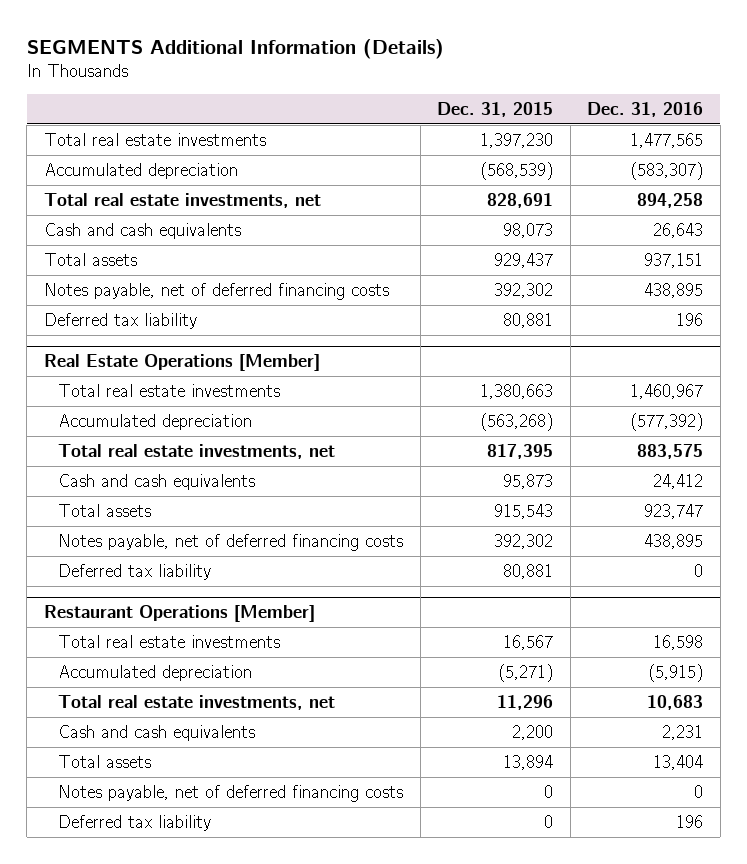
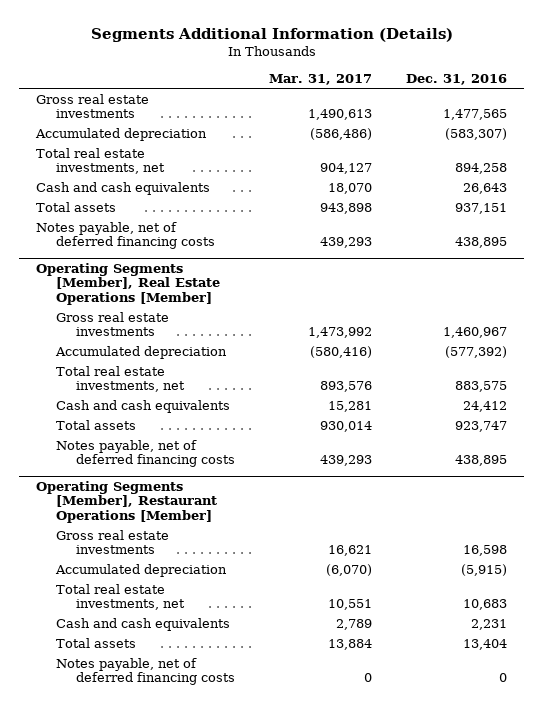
- SEGMENTS Additional Information (Details)
+ Segments Additional Information (Details)
- | Dec. 31, 2015 | Dec. 31, 2016
+ | Mar. 31, 2017 | Dec. 31, 2016
- Total real estate investments | 1,397,230 | 1,477,565
+ Gross real estate investments | 1,490,613 | 1,477,565
- Deferred tax liability | 80,881 | 196
- Real Estate Operations [Member]
- Total real estate investments | 1,380,663 | 1,460,967
+ Operating Segments [Member], Real Estate Operations [Member]
+ Gross real estate investments | 1,473,992 | 1,460,967
- Deferred tax liability | 80,881 | 0
- Restaurant Operations [Member]
- Total real estate investments | 16,567 | 16,598
+ Operating Segments [Member], Restaurant Operations [Member]
+ Gross real estate investments | 16,621 | 16,598
- Deferred tax liability | 0 | 196

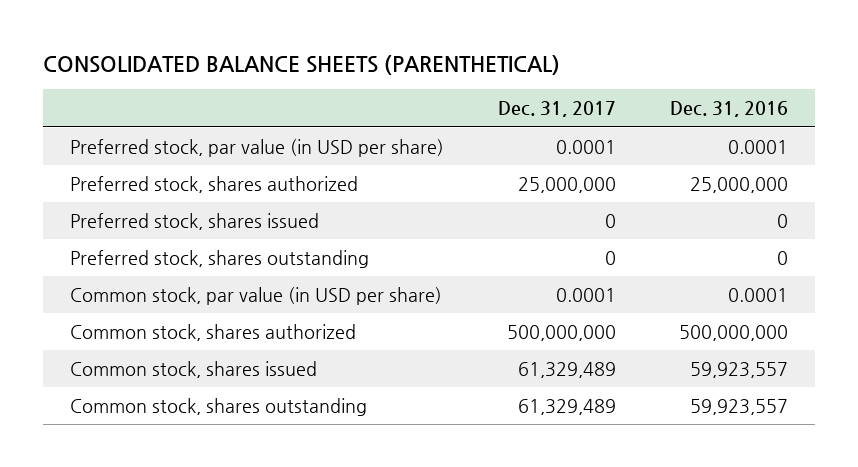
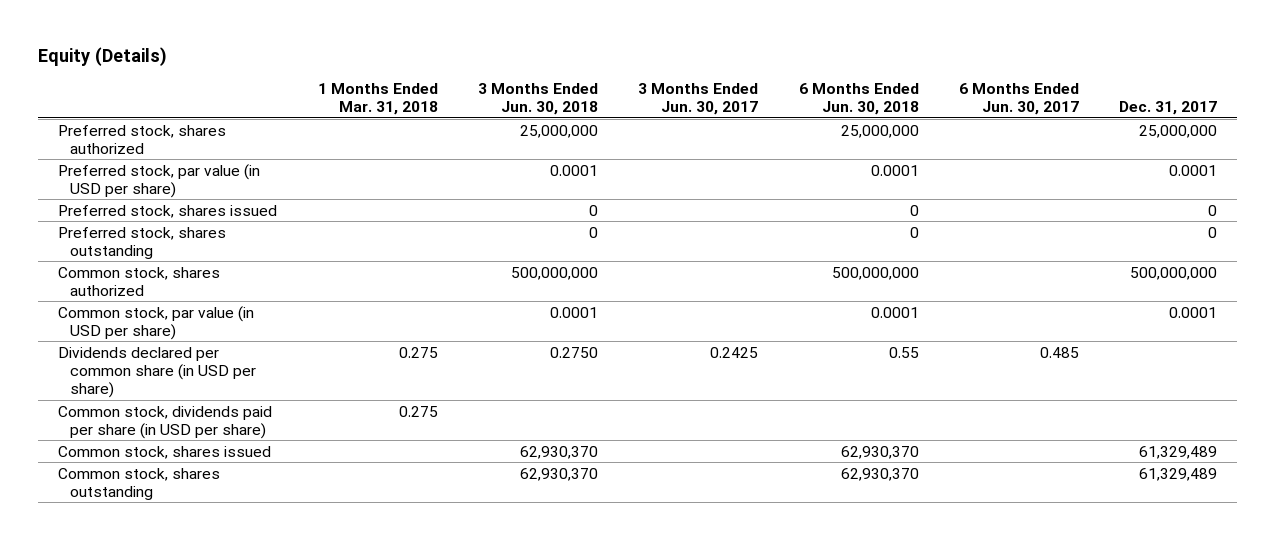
- CONSOLIDATED BALANCE SHEETS (PARENTHETICAL)
+ Equity (Details)
- | Dec. 31, 2017 | Dec. 31, 2016
+ | 1 Months Ended Mar. 31, 2018 | 3 Months Ended Jun. 30, 2018 | 3 Months Ended Jun. 30, 2017 | 6 Months Ended Jun. 30, 2018 | 6 Months Ended Jun. 30, 2017 | Dec. 31, 2017
moved down: Preferred stock, par value (in USD per share) | | 0.0001 | | 0.0001 | | 0.0001
moved down: Common stock, par value (in USD per share) | | 0.0001 | | 0.0001 | | 0.0001
+ Dividends declared per common share (in USD per share) | 0.275 | 0.2750 | 0.2425 | 0.55 | 0.485 |
+ Common stock, dividends paid per share (in USD per share) | 0.275 | | | | |

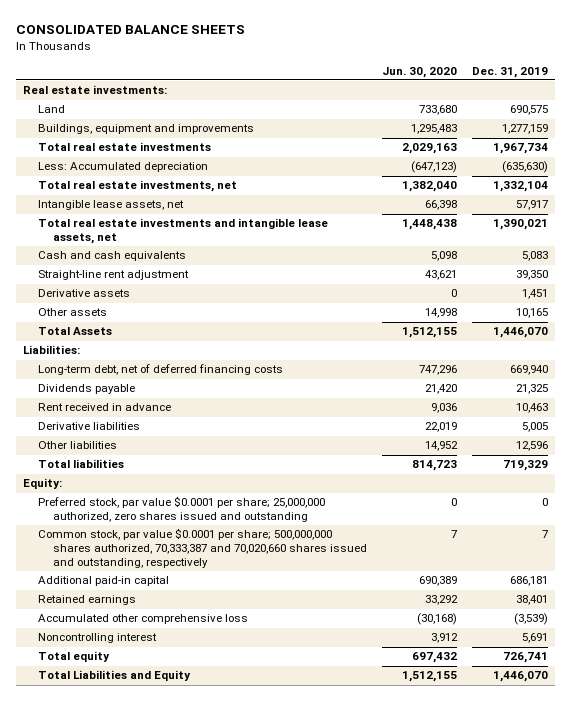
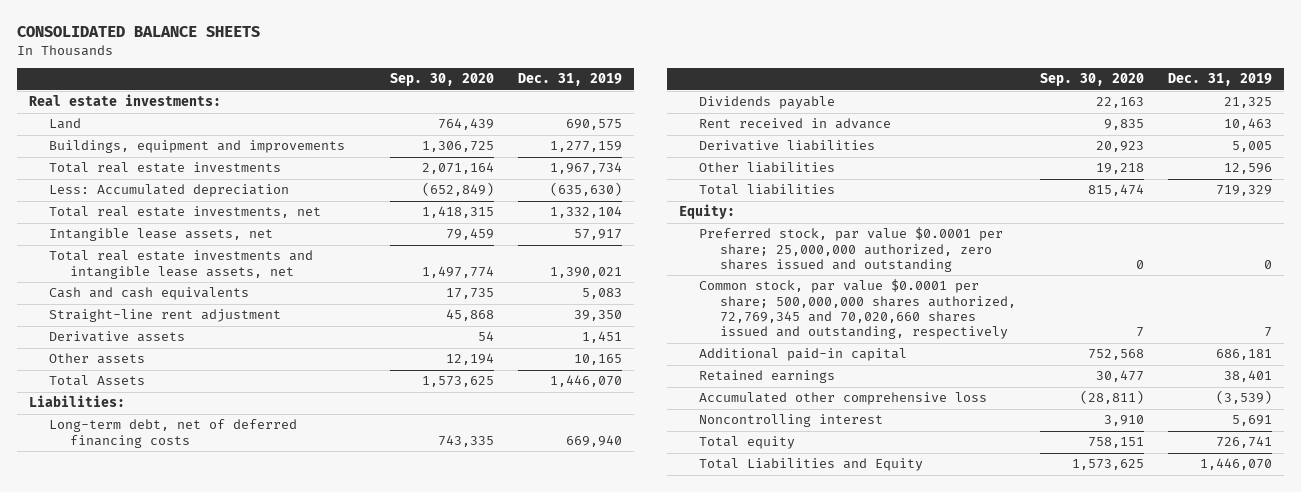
- | Jun. 30, 2020 | Dec. 31, 2019
+ | Sep. 30, 2020 | Dec. 31, 2019
- Common stock, par value $0.0001 per share; 500,000,000 shares authorized, 70,333,387 and 70,020,660 shares issued and outstanding, respectively | 7 | 7
+ Common stock, par value $0.0001 per share; 500,000,000 shares authorized, 72,769,345 and 70,020,660 shares issued and outstanding, respectively | 7 | 7

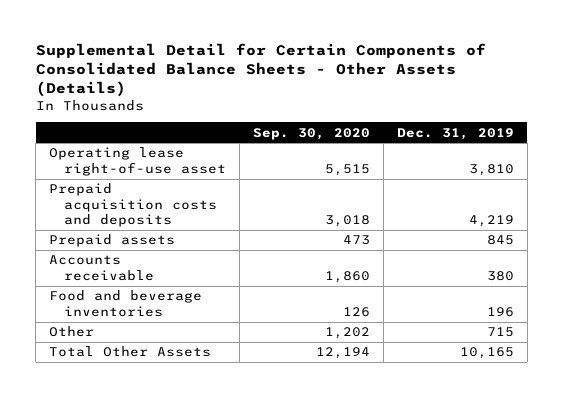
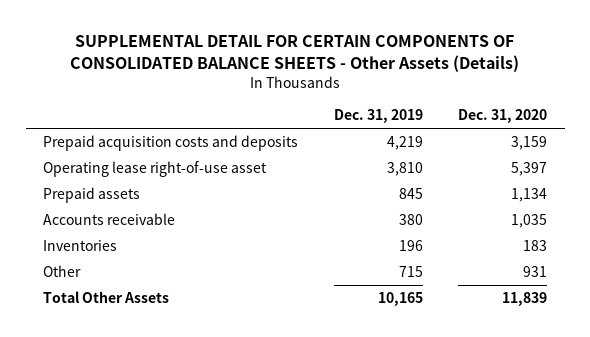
- Supplemental Detail for Certain Components of Consolidated Balance Sheets - Other Assets (Details)
+ SUPPLEMENTAL DETAIL FOR CERTAIN COMPONENTS OF CONSOLIDATED BALANCE SHEETS - Other Assets (Details)
- | Sep. 30, 2020 | Dec. 31, 2019
+ | Dec. 31, 2019 | Dec. 31, 2020
moved down: Operating lease right-of-use asset | 3,810 | 5,397
- Food and beverage inventories | 126 | 196
+ Inventories | 196 | 183

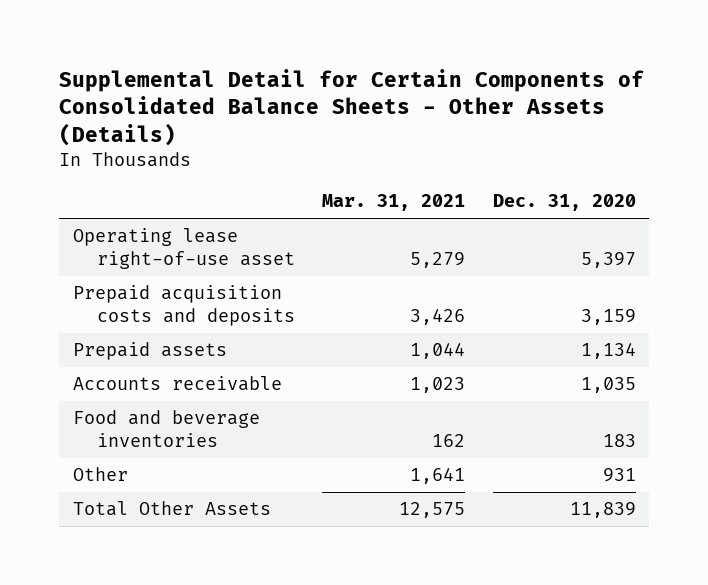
- SUPPLEMENTAL DETAIL FOR CERTAIN COMPONENTS OF CONSOLIDATED BALANCE SHEETS - Other Assets (Details)
+ Supplemental Detail for Certain Components of Consolidated Balance Sheets - Other Assets (Details)
- | Dec. 31, 2019 | Dec. 31, 2020
+ | Mar. 31, 2021 | Dec. 31, 2020
moved down: Prepaid acquisition costs and deposits | 3,426 | 3,159
- Inventories | 196 | 183
+ Food and beverage inventories | 162 | 183

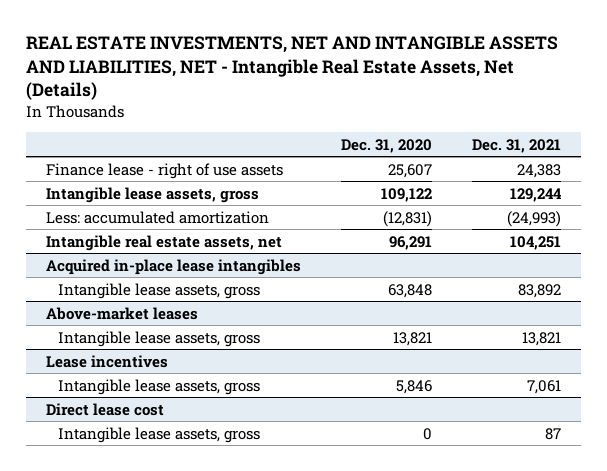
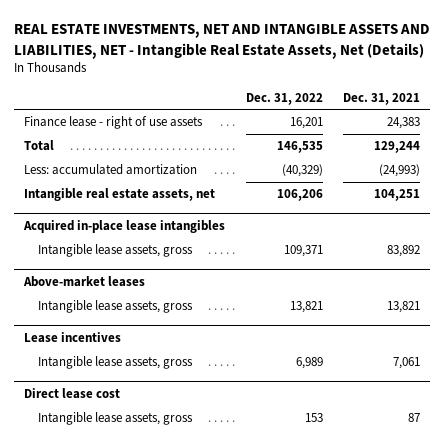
- | Dec. 31, 2020 | Dec. 31, 2021
+ | Dec. 31, 2022 | Dec. 31, 2021
- Intangible lease assets, gross | 109,122 | 129,244
+ Total | 146,535 | 129,244

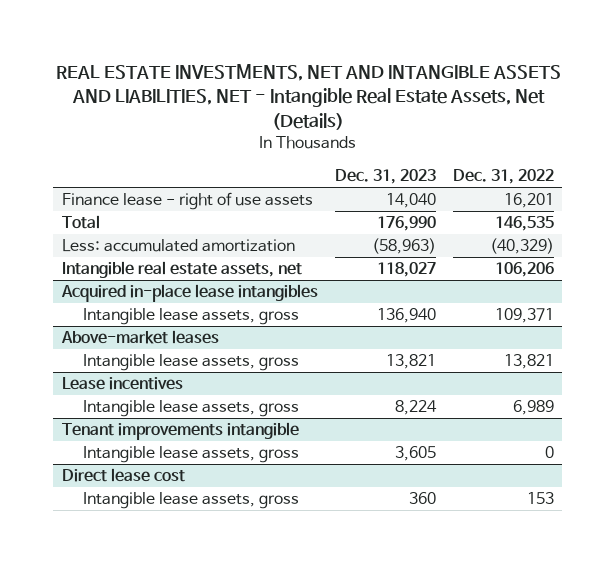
- | Dec. 31, 2022 | Dec. 31, 2021
+ | Dec. 31, 2023 | Dec. 31, 2022
+ Tenant improvements intangible
+ Intangible lease assets, gross | 3,605 | 0

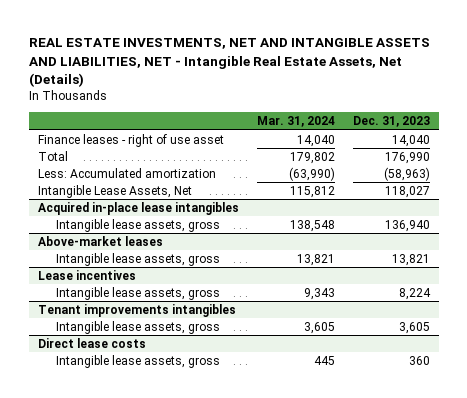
- | Dec. 31, 2023 | Dec. 31, 2022
+ | Mar. 31, 2024 | Dec. 31, 2023
- Finance lease - right of use assets | 14,040 | 16,201
+ Finance leases - right of use asset | 14,040 | 14,040
- Less: accumulated amortization | (58,963) | (40,329)
- Intangible real estate assets, net | 118,027 | 106,206
+ Less: Accumulated amortization | (63,990) | (58,963)
+ Intangible Lease Assets, Net | 115,812 | 118,027
- Tenant improvements intangible
+ Tenant improvements intangibles
- Direct lease cost
+ Direct lease costs

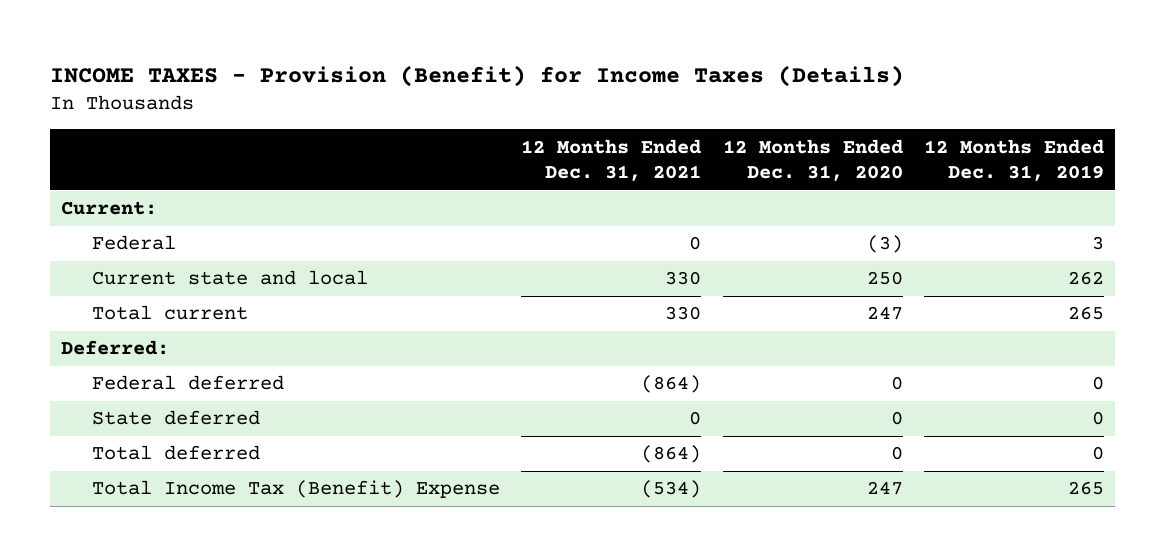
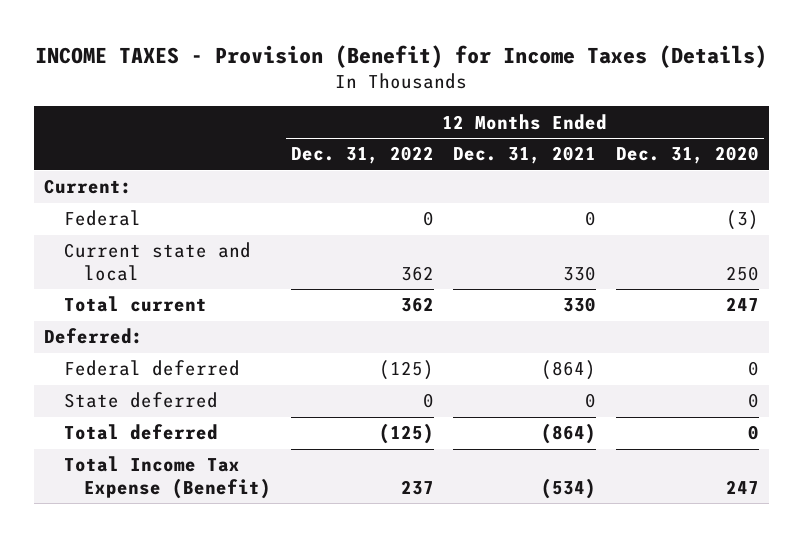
- | 12 Months Ended Dec. 31, 2021 | 12 Months Ended Dec. 31, 2020 | 12 Months Ended Dec. 31, 2019
+ | 12 Months Ended Dec. 31, 2022 | 12 Months Ended Dec. 31, 2021 | 12 Months Ended Dec. 31, 2020
- Total Income Tax (Benefit) Expense | (534) | 247 | 265
+ Total Income Tax Expense (Benefit) | 237 | (534) | 247

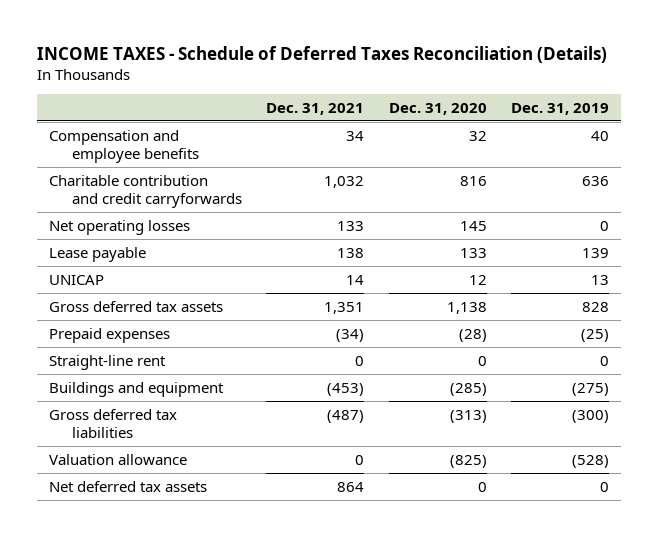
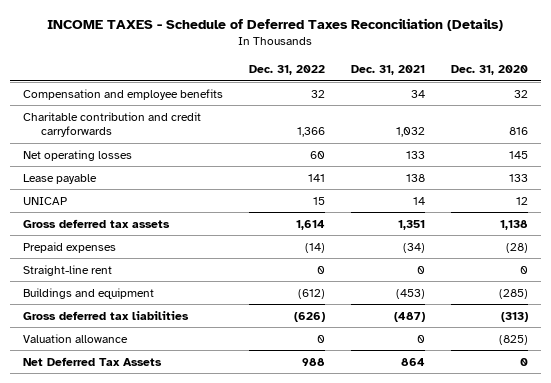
- | Dec. 31, 2021 | Dec. 31, 2020 | Dec. 31, 2019
+ | Dec. 31, 2022 | Dec. 31, 2021 | Dec. 31, 2020
- Net deferred tax assets | 864 | 0 | 0
+ Net Deferred Tax Assets | 988 | 864 | 0

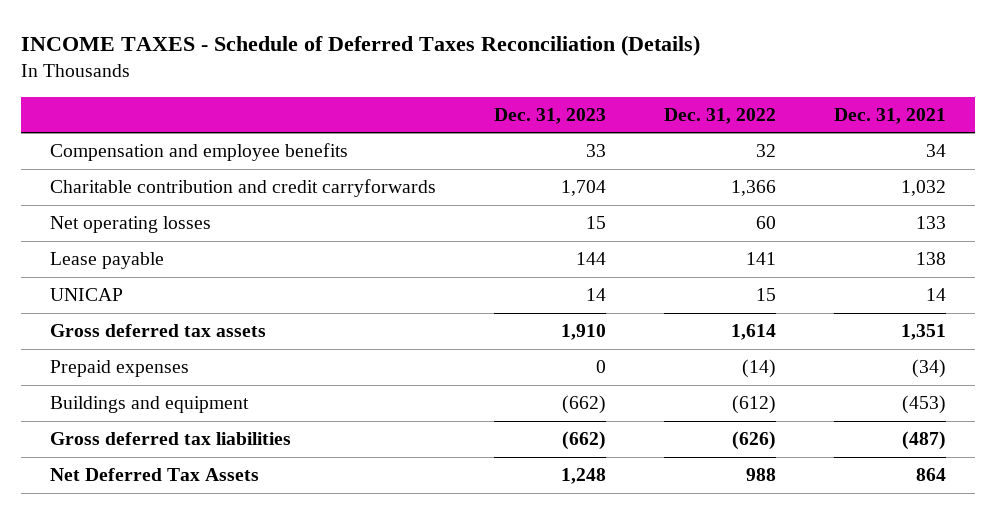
- | Dec. 31, 2022 | Dec. 31, 2021 | Dec. 31, 2020
+ | Dec. 31, 2023 | Dec. 31, 2022 | Dec. 31, 2021
- Straight-line rent | 0 | 0 | 0
- Valuation allowance | 0 | 0 | (825)

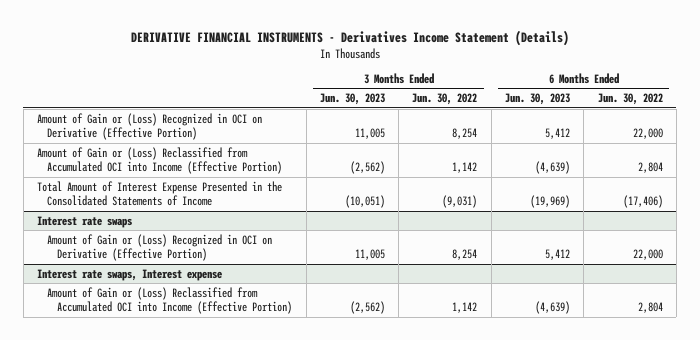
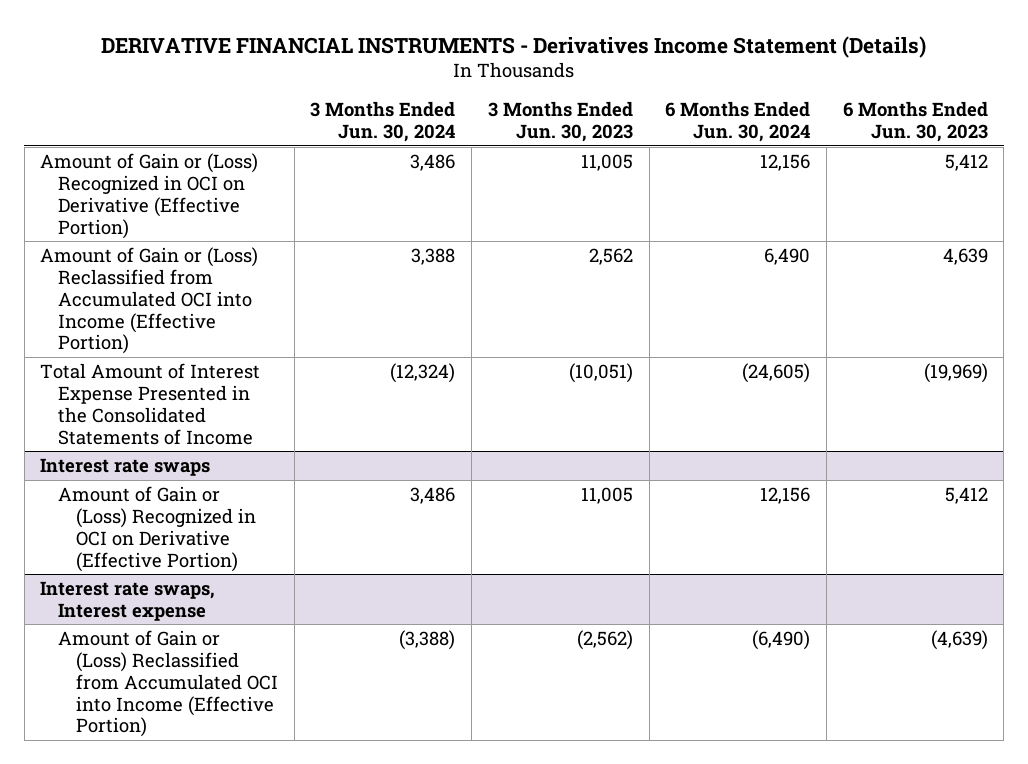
- | 3 Months Ended Jun. 30, 2023 | 3 Months Ended Jun. 30, 2022 | 6 Months Ended Jun. 30, 2023 | 6 Months Ended Jun. 30, 2022
+ | 3 Months Ended Jun. 30, 2024 | 3 Months Ended Jun. 30, 2023 | 6 Months Ended Jun. 30, 2024 | 6 Months Ended Jun. 30, 2023
- Amount of Gain or (Loss) Reclassified from Accumulated OCI into Income (Effective Portion) | (2,562) | 1,142 | (4,639) | 2,804
+ Amount of Gain or (Loss) Reclassified from Accumulated OCI into Income (Effective Portion) | 3,388 | 2,562 | 6,490 | 4,639

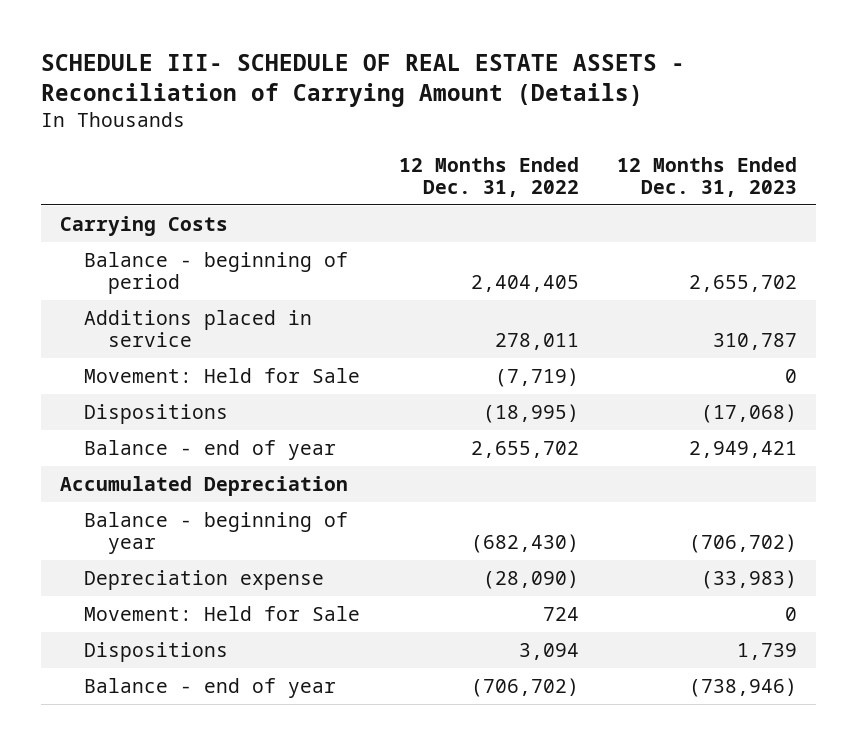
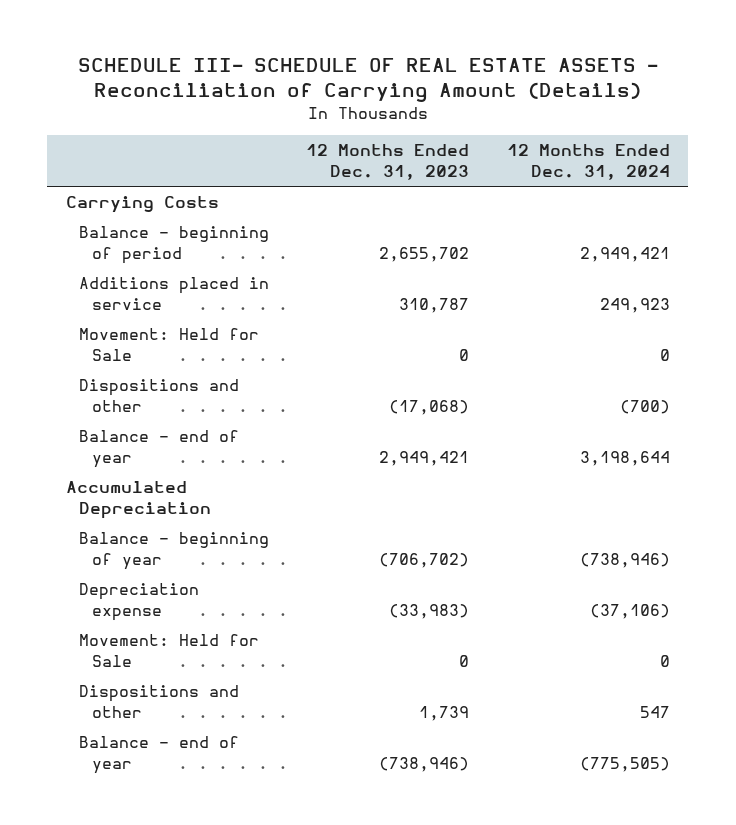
- | 12 Months Ended Dec. 31, 2022 | 12 Months Ended Dec. 31, 2023
+ | 12 Months Ended Dec. 31, 2023 | 12 Months Ended Dec. 31, 2024
- Dispositions | (18,995) | (17,068)
+ Dispositions and other | (17,068) | (700)
- Dispositions | 3,094 | 1,739
+ Dispositions and other | 1,739 | 547

